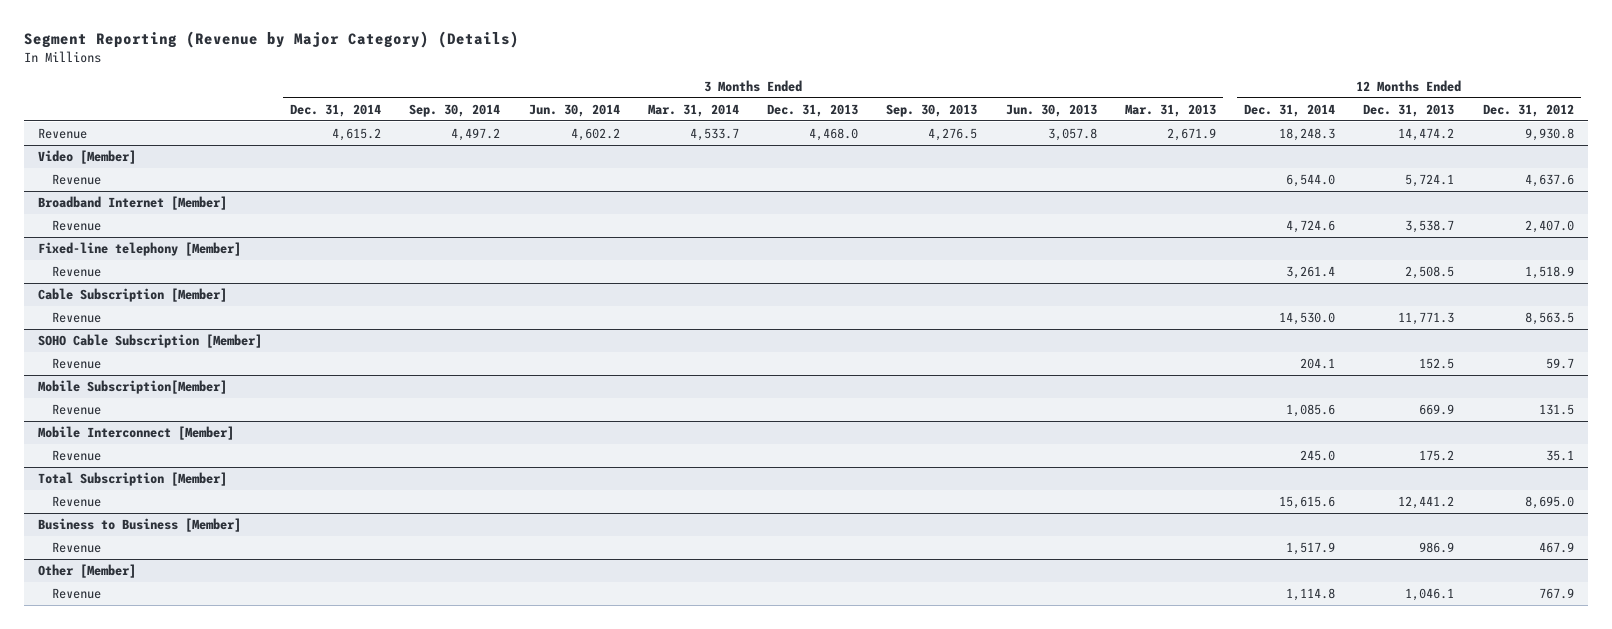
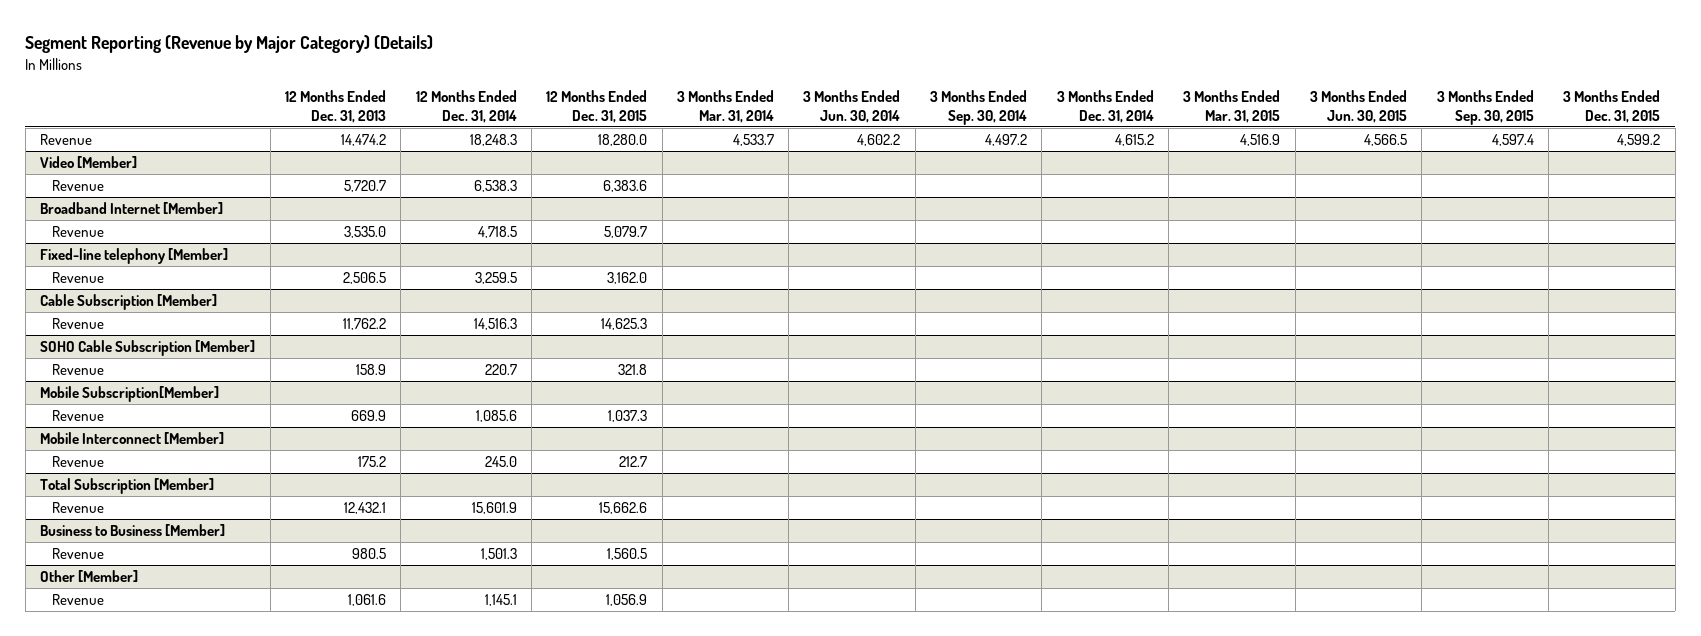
- | 3 Months Ended Dec. 31, 2014 | 3 Months Ended Sep. 30, 2014 | 3 Months Ended Jun. 30, 2014 | 3 Months Ended Mar. 31, 2014 | 3 Months Ended Dec. 31, 2013 | 3 Months Ended Sep. 30, 2013 | 3 Months Ended Jun. 30, 2013 | 3 Months Ended Mar. 31, 2013 | 12 Months Ended Dec. 31, 2014 | 12 Months Ended Dec. 31, 2013 | 12 Months Ended Dec. 31, 2012
+ | 12 Months Ended Dec. 31, 2013 | 12 Months Ended Dec. 31, 2014 | 12 Months Ended Dec. 31, 2015 | 3 Months Ended Mar. 31, 2014 | 3 Months Ended Jun. 30, 2014 | 3 Months Ended Sep. 30, 2014 | 3 Months Ended Dec. 31, 2014 | 3 Months Ended Mar. 31, 2015 | 3 Months Ended Jun. 30, 2015 | 3 Months Ended Sep. 30, 2015 | 3 Months Ended Dec. 31, 2015
@ Video [Member]
- Revenue | | | | | | | | | 6,544.0 | 5,724.1 | 4,637.6
+ Revenue | 5,720.7 | 6,538.3 | 6,383.6 | | | | | | | |
@ Broadband Internet [Member]
- Revenue | | | | | | | | | 4,724.6 | 3,538.7 | 2,407.0
+ Revenue | 3,535.0 | 4,718.5 | 5,079.7 | | | | | | | |
@ Fixed-line telephony [Member]
- Revenue | | | | | | | | | 3,261.4 | 2,508.5 | 1,518.9
+ Revenue | 2,506.5 | 3,259.5 | 3,162.0 | | | | | | | |
@ Cable Subscription [Member]
- Revenue | | | | | | | | | 14,530.0 | 11,771.3 | 8,563.5
+ Revenue | 11,762.2 | 14,516.3 | 14,625.3 | | | | | | | |
@ SOHO Cable Subscription [Member]
- Revenue | | | | | | | | | 204.1 | 152.5 | 59.7
+ Revenue | 158.9 | 220.7 | 321.8 | | | | | | | |
@ Total Subscription [Member]
- Revenue | | | | | | | | | 15,615.6 | 12,441.2 | 8,695.0
+ Revenue | 12,432.1 | 15,601.9 | 15,662.6 | | | | | | | |
@ Business to Business [Member]
- Revenue | | | | | | | | | 1,517.9 | 986.9 | 467.9
+ Revenue | 980.5 | 1,501.3 | 1,560.5 | | | | | | | |
@ Other [Member]
- Revenue | | | | | | | | | 1,114.8 | 1,046.1 | 767.9
+ Revenue | 1,061.6 | 1,145.1 | 1,056.9 | | | | | | | |

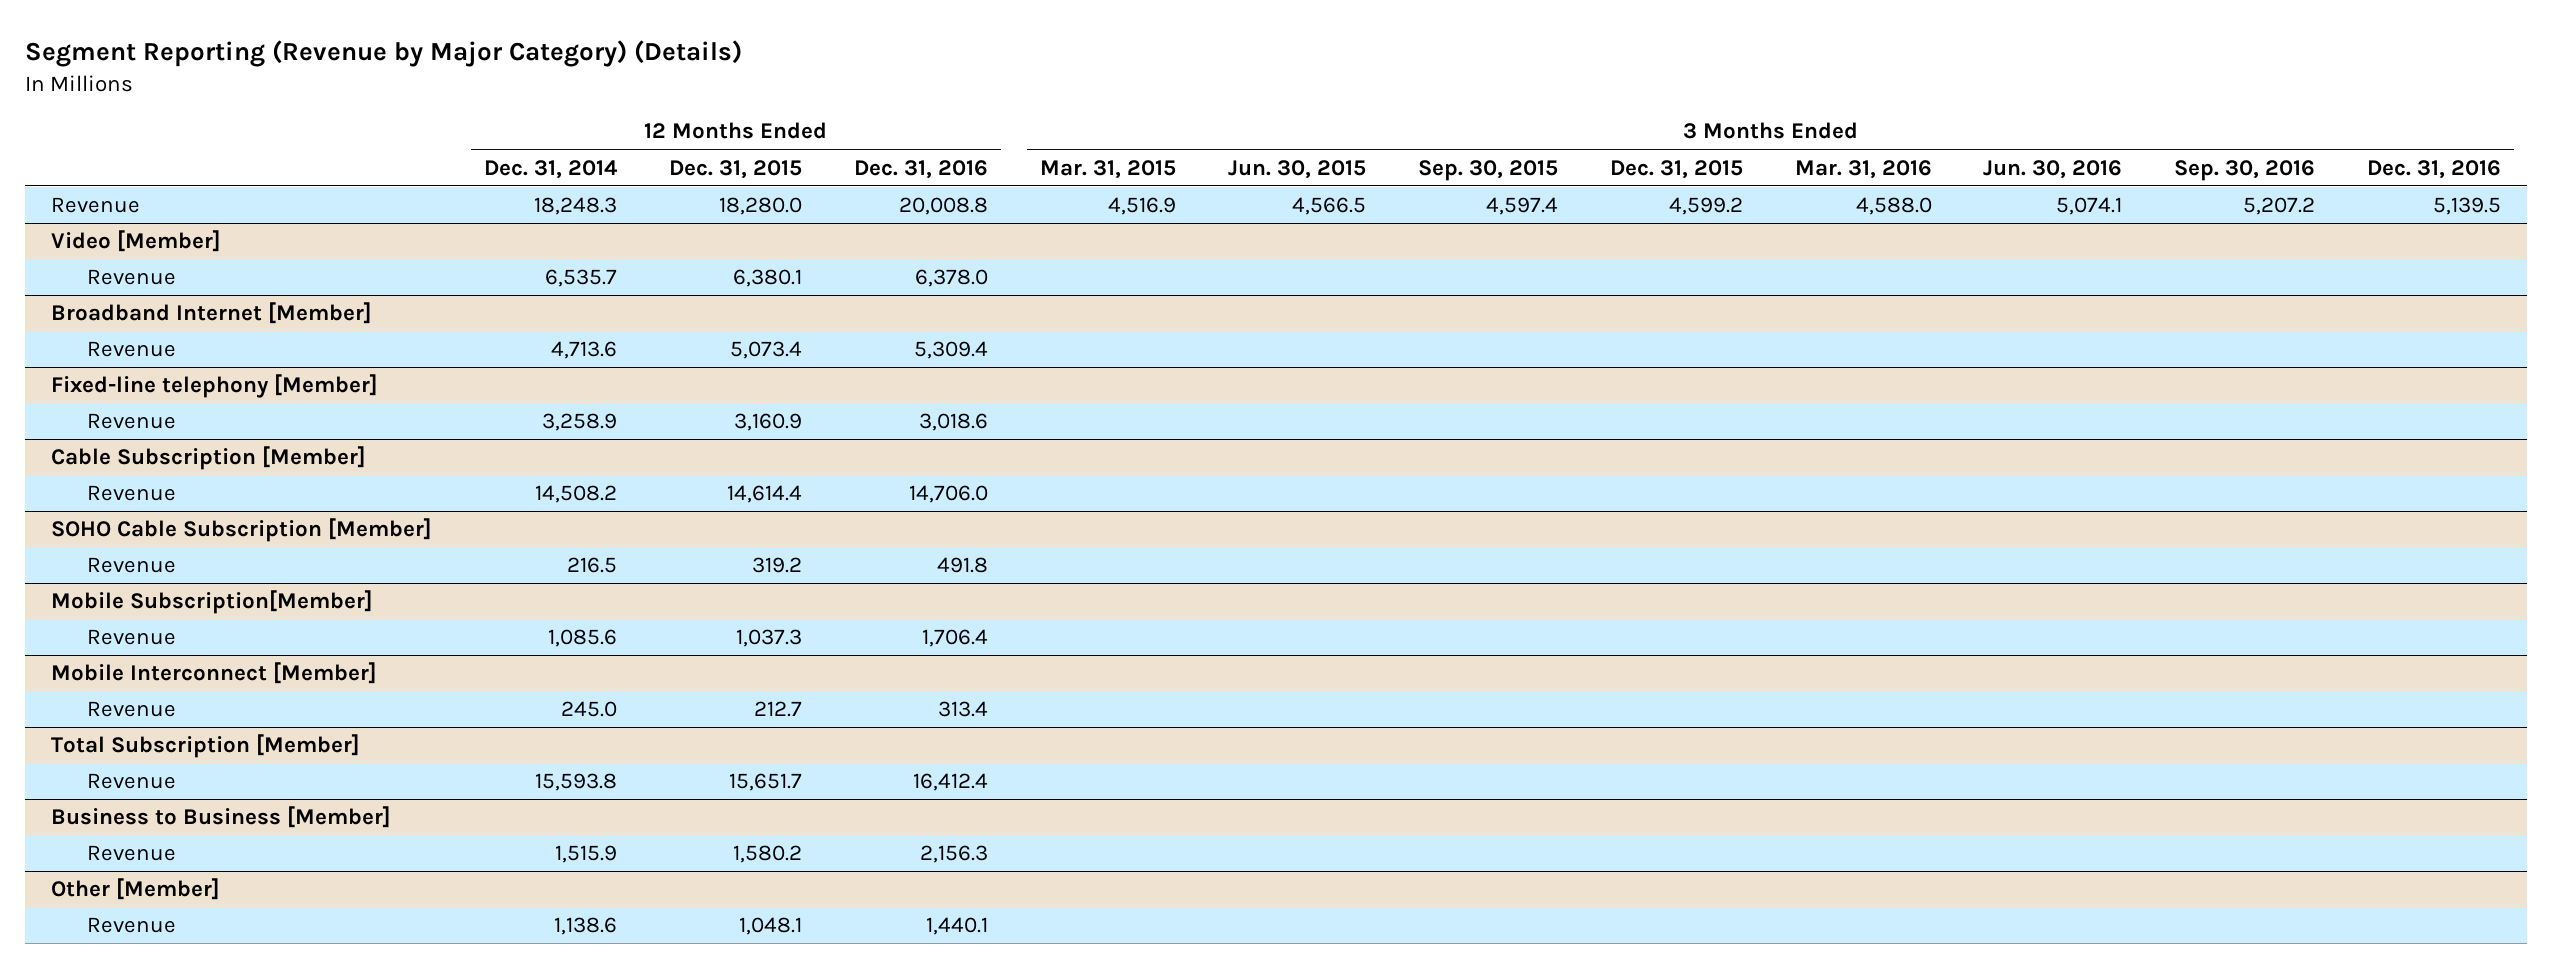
- | 12 Months Ended Dec. 31, 2013 | 12 Months Ended Dec. 31, 2014 | 12 Months Ended Dec. 31, 2015 | 3 Months Ended Mar. 31, 2014 | 3 Months Ended Jun. 30, 2014 | 3 Months Ended Sep. 30, 2014 | 3 Months Ended Dec. 31, 2014 | 3 Months Ended Mar. 31, 2015 | 3 Months Ended Jun. 30, 2015 | 3 Months Ended Sep. 30, 2015 | 3 Months Ended Dec. 31, 2015
+ | 12 Months Ended Dec. 31, 2014 | 12 Months Ended Dec. 31, 2015 | 12 Months Ended Dec. 31, 2016 | 3 Months Ended Mar. 31, 2015 | 3 Months Ended Jun. 30, 2015 | 3 Months Ended Sep. 30, 2015 | 3 Months Ended Dec. 31, 2015 | 3 Months Ended Mar. 31, 2016 | 3 Months Ended Jun. 30, 2016 | 3 Months Ended Sep. 30, 2016 | 3 Months Ended Dec. 31, 2016
@ Video [Member]
- Revenue | 5,720.7 | 6,538.3 | 6,383.6 | | | | | | | |
+ Revenue | 6,535.7 | 6,380.1 | 6,378.0 | | | | | | | |
@ Broadband Internet [Member]
- Revenue | 3,535.0 | 4,718.5 | 5,079.7 | | | | | | | |
+ Revenue | 4,713.6 | 5,073.4 | 5,309.4 | | | | | | | |
@ Fixed-line telephony [Member]
- Revenue | 2,506.5 | 3,259.5 | 3,162.0 | | | | | | | |
+ Revenue | 3,258.9 | 3,160.9 | 3,018.6 | | | | | | | |
@ Cable Subscription [Member]
- Revenue | 11,762.2 | 14,516.3 | 14,625.3 | | | | | | | |
+ Revenue | 14,508.2 | 14,614.4 | 14,706.0 | | | | | | | |
@ SOHO Cable Subscription [Member]
- Revenue | 158.9 | 220.7 | 321.8 | | | | | | | |
+ Revenue | 216.5 | 319.2 | 491.8 | | | | | | | |
@ Total Subscription [Member]
- Revenue | 12,432.1 | 15,601.9 | 15,662.6 | | | | | | | |
+ Revenue | 15,593.8 | 15,651.7 | 16,412.4 | | | | | | | |
@ Business to Business [Member]
- Revenue | 980.5 | 1,501.3 | 1,560.5 | | | | | | | |
+ Revenue | 1,515.9 | 1,580.2 | 2,156.3 | | | | | | | |
@ Other [Member]
- Revenue | 1,061.6 | 1,145.1 | 1,056.9 | | | | | | | |
+ Revenue | 1,138.6 | 1,048.1 | 1,440.1 | | | | | | | |

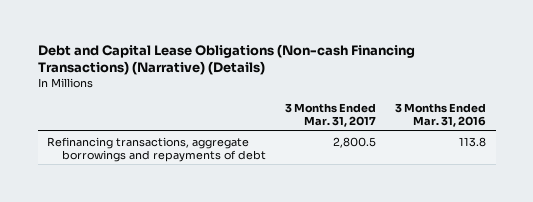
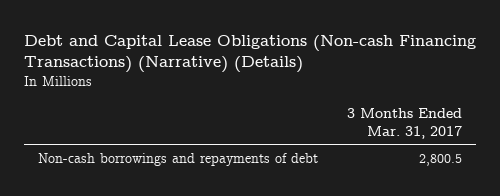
- | 3 Months Ended Mar. 31, 2017 | 3 Months Ended Mar. 31, 2016
+ | 3 Months Ended Mar. 31, 2017
- Refinancing transactions, aggregate borrowings and repayments of debt | 2,800.5 | 113.8
+ Non-cash borrowings and repayments of debt | 2,800.5

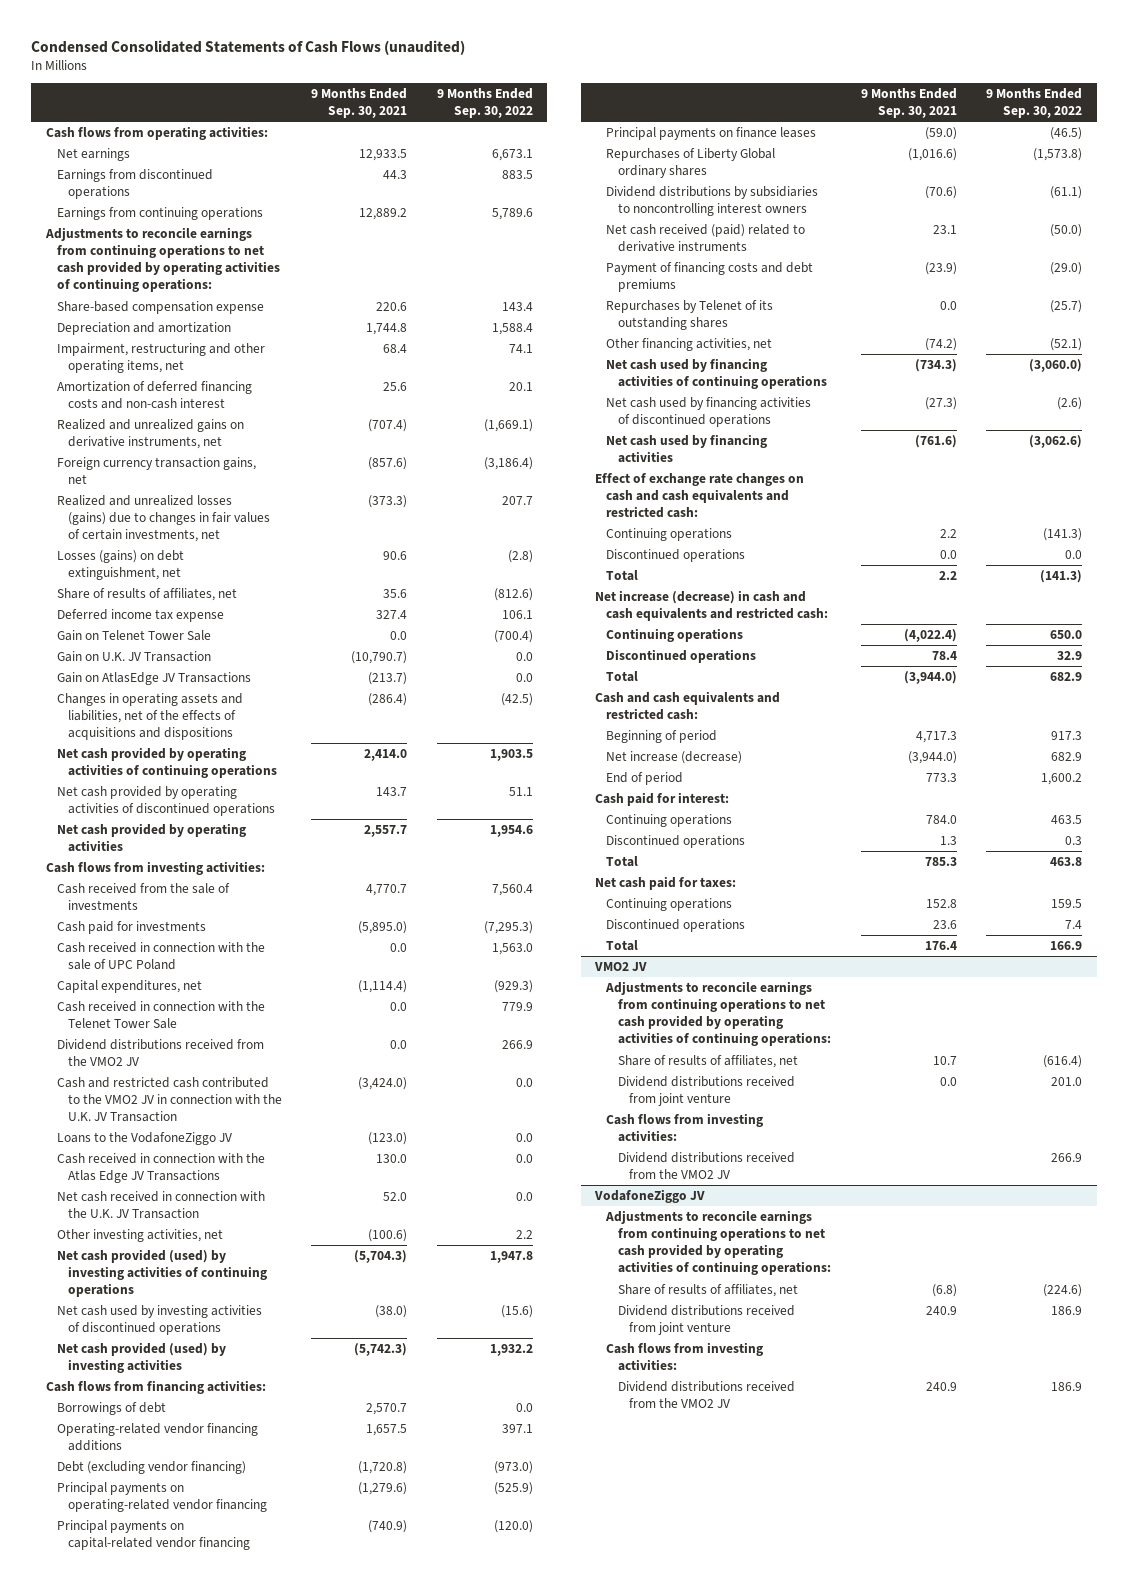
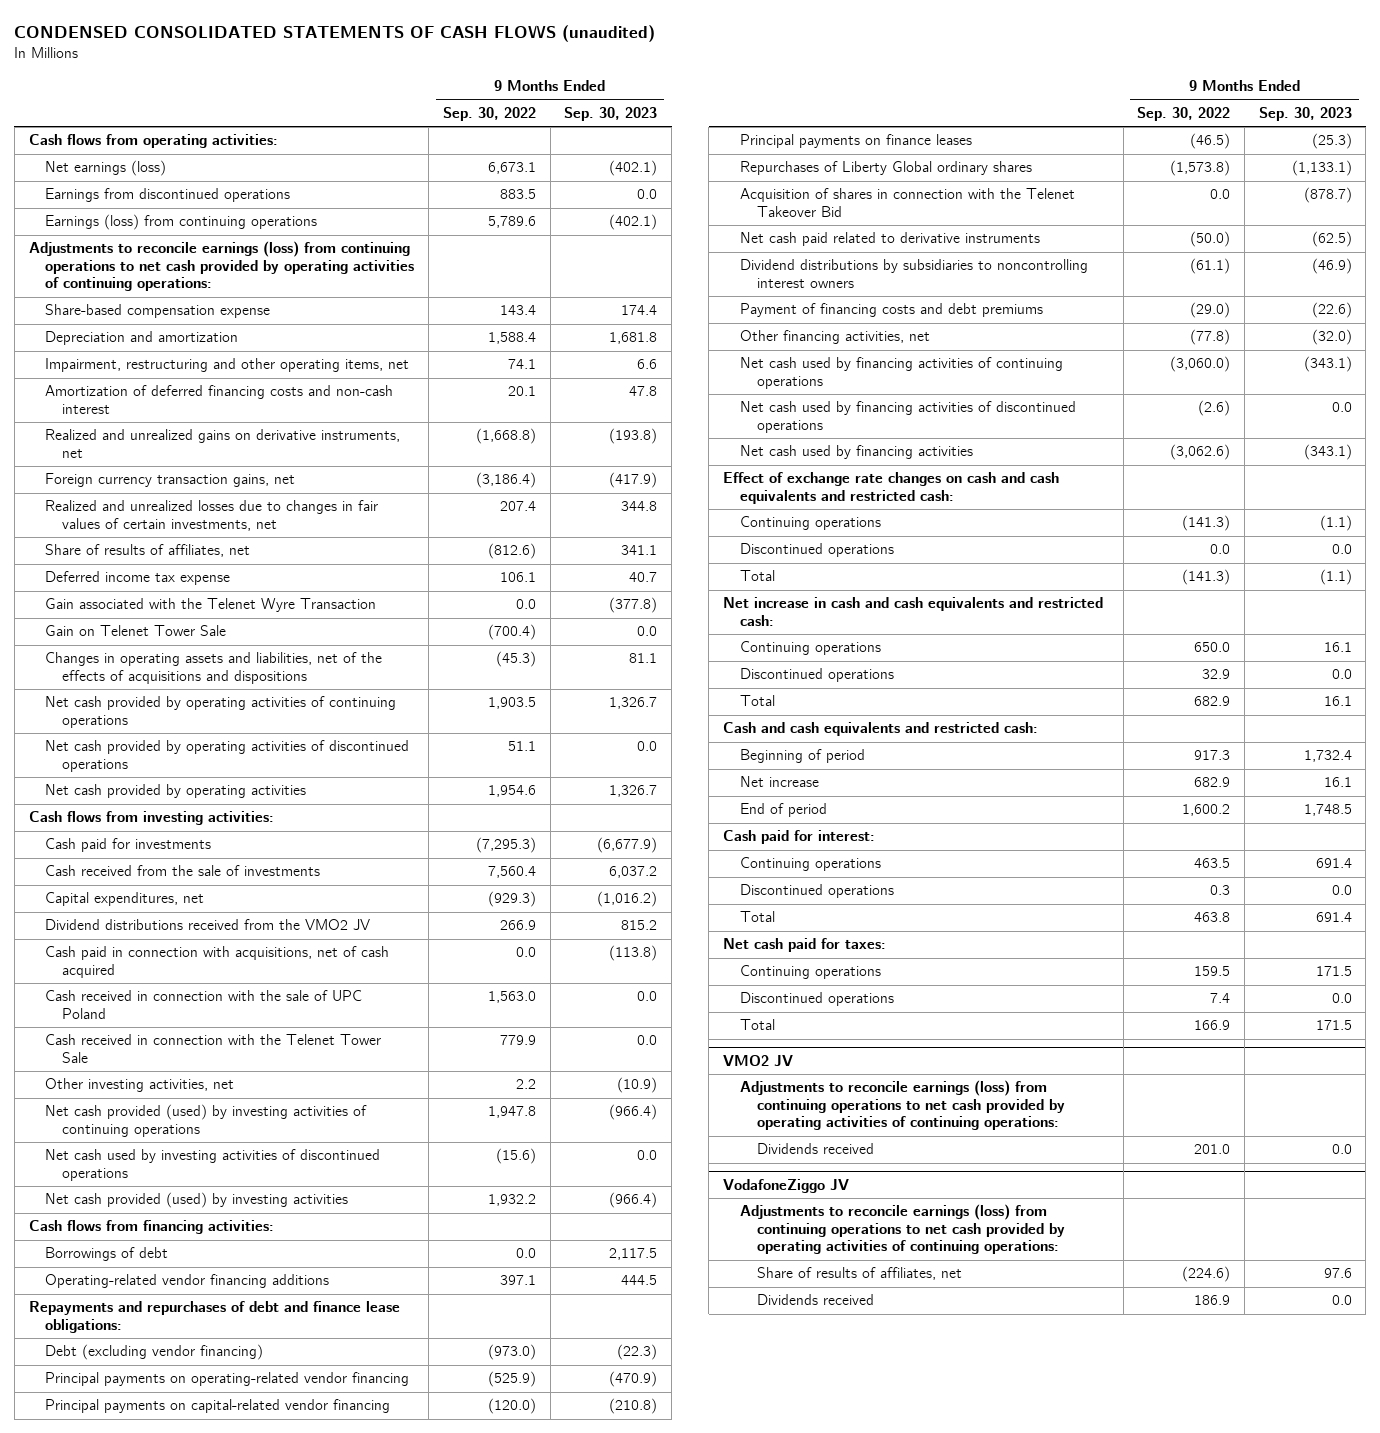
- Condensed Consolidated Statements of Cash Flows (unaudited)
+ CONDENSED CONSOLIDATED STATEMENTS OF CASH FLOWS (unaudited)
- | 9 Months Ended Sep. 30, 2021 | 9 Months Ended Sep. 30, 2022
+ | 9 Months Ended Sep. 30, 2022 | 9 Months Ended Sep. 30, 2023
- Net earnings | 12,933.5 | 6,673.1
+ Net earnings (loss) | 6,673.1 | (402.1)
- Earnings from continuing operations | 12,889.2 | 5,789.6
- Adjustments to reconcile earnings from continuing operations to net cash provided by operating activities of continuing operations:
+ Earnings (loss) from continuing operations | 5,789.6 | (402.1)
+ Adjustments to reconcile earnings (loss) from continuing operations to net cash provided by operating activities of continuing operations:
- Realized and unrealized gains on derivative instruments, net | (707.4) | (1,669.1)
+ Realized and unrealized gains on derivative instruments, net | (1,668.8) | (193.8)
- Realized and unrealized losses (gains) due to changes in fair values of certain investments, net | (373.3) | 207.7
- Losses (gains) on debt extinguishment, net | 90.6 | (2.8)
+ Realized and unrealized losses due to changes in fair values of certain investments, net | 207.4 | 344.8
+ Gain associated with the Telenet Wyre Transaction | 0.0 | (377.8)
- Gain on U.K. JV Transaction | (10,790.7) | 0.0
- Gain on AtlasEdge JV Transactions | (213.7) | 0.0
- Changes in operating assets and liabilities, net of the effects of acquisitions and dispositions | (286.4) | (42.5)
+ Changes in operating assets and liabilities, net of the effects of acquisitions and dispositions | (45.3) | 81.1
moved down: Cash received from the sale of investments | 7,560.4 | 6,037.2
- Cash and restricted cash contributed to the VMO2 JV in connection with the U.K. JV Transaction | (3,424.0) | 0.0
- Loans to the VodafoneZiggo JV | (123.0) | 0.0
- Cash received in connection with the Atlas Edge JV Transactions | 130.0 | 0.0
- Net cash received in connection with the U.K. JV Transaction | 52.0 | 0.0
+ Cash paid in connection with acquisitions, net of cash acquired | 0.0 | (113.8)
moved down: Cash received in connection with the sale of UPC Poland | 1,563.0 | 0.0
moved down: Cash received in connection with the Telenet Tower Sale | 779.9 | 0.0
+ Repayments and repurchases of debt and finance lease obligations:
+ Acquisition of shares in connection with the Telenet Takeover Bid | 0.0 | (878.7)
+ Net cash paid related to derivative instruments | (50.0) | (62.5)
- Net cash received (paid) related to derivative instruments | 23.1 | (50.0)
- Repurchases by Telenet of its outstanding shares | 0.0 | (25.7)
- Other financing activities, net | (74.2) | (52.1)
+ Other financing activities, net | (77.8) | (32.0)
- Net increase (decrease) in cash and cash equivalents and restricted cash:
+ Net increase in cash and cash equivalents and restricted cash:
- Net increase (decrease) | (3,944.0) | 682.9
+ Net increase | 682.9 | 16.1
@ VMO2 JV
- Adjustments to reconcile earnings from continuing operations to net cash provided by operating activities of continuing operations:
- Share of results of affiliates, net | 10.7 | (616.4)
- Dividend distributions received from joint venture | 0.0 | 201.0
- Cash flows from investing activities:
- Dividend distributions received from the VMO2 JV | | 266.9
+ Adjustments to reconcile earnings (loss) from continuing operations to net cash provided by operating activities of continuing operations:
+ Dividends received | 201.0 | 0.0
@ VodafoneZiggo JV
- Adjustments to reconcile earnings from continuing operations to net cash provided by operating activities of continuing operations:
+ Adjustments to reconcile earnings (loss) from continuing operations to net cash provided by operating activities of continuing operations:
- Dividend distributions received from joint venture | 240.9 | 186.9
- Cash flows from investing activities:
- Dividend distributions received from the VMO2 JV | 240.9 | 186.9
+ Dividends received | 186.9 | 0.0

